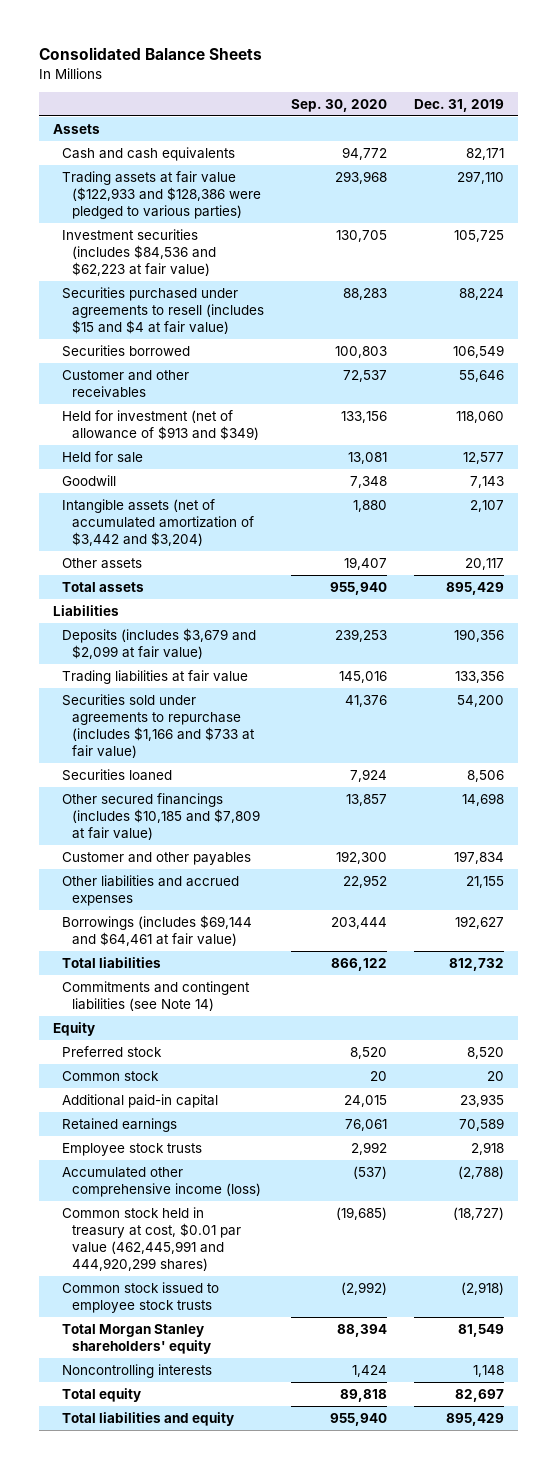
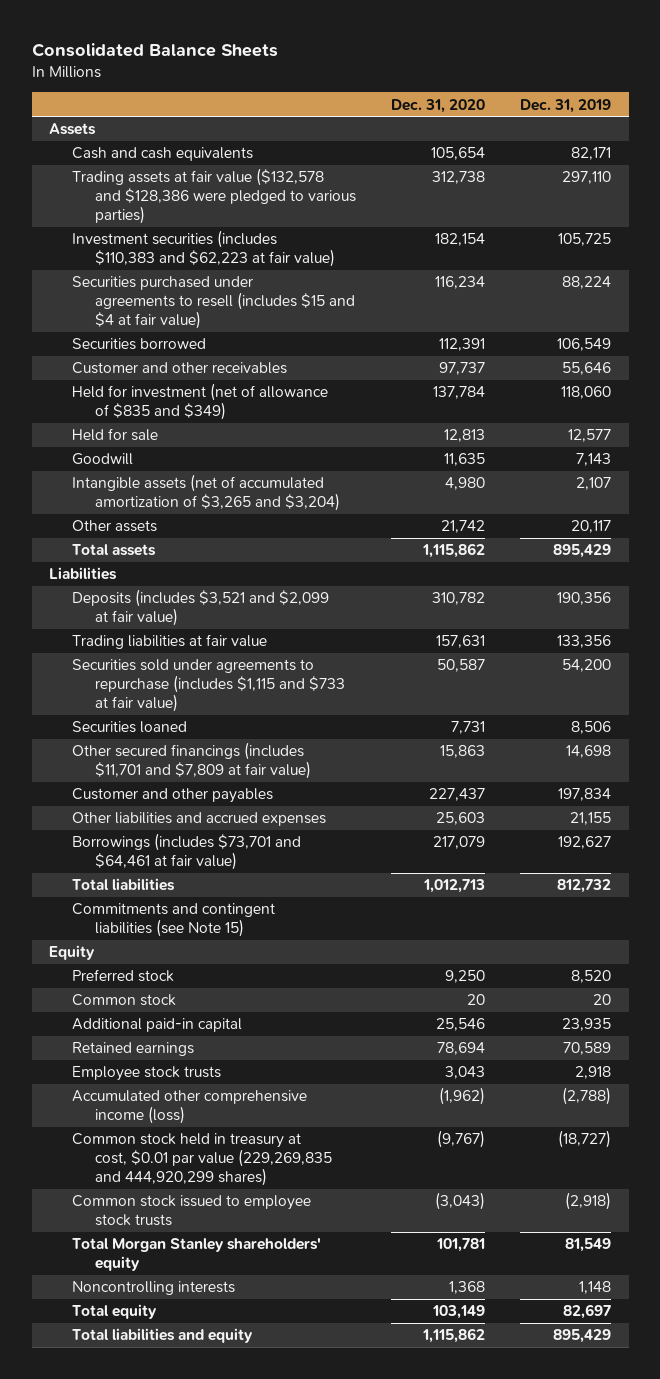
- | Sep. 30, 2020 | Dec. 31, 2019
+ | Dec. 31, 2020 | Dec. 31, 2019
- Trading assets at fair value ($122,933 and $128,386 were pledged to various parties) | 293,968 | 297,110
- Investment securities (includes $84,536 and $62,223 at fair value) | 130,705 | 105,725
+ Trading assets at fair value ($132,578 and $128,386 were pledged to various parties) | 312,738 | 297,110
+ Investment securities (includes $110,383 and $62,223 at fair value) | 182,154 | 105,725
- Held for investment (net of allowance of $913 and $349) | 133,156 | 118,060
+ Held for investment (net of allowance of $835 and $349) | 137,784 | 118,060
- Intangible assets (net of accumulated amortization of $3,442 and $3,204) | 1,880 | 2,107
+ Intangible assets (net of accumulated amortization of $3,265 and $3,204) | 4,980 | 2,107
- Deposits (includes $3,679 and $2,099 at fair value) | 239,253 | 190,356
+ Deposits (includes $3,521 and $2,099 at fair value) | 310,782 | 190,356
- Securities sold under agreements to repurchase (includes $1,166 and $733 at fair value) | 41,376 | 54,200
+ Securities sold under agreements to repurchase (includes $1,115 and $733 at fair value) | 50,587 | 54,200
- Other secured financings (includes $10,185 and $7,809 at fair value) | 13,857 | 14,698
+ Other secured financings (includes $11,701 and $7,809 at fair value) | 15,863 | 14,698
- Borrowings (includes $69,144 and $64,461 at fair value) | 203,444 | 192,627
+ Borrowings (includes $73,701 and $64,461 at fair value) | 217,079 | 192,627
- Commitments and contingent liabilities (see Note 14)
+ Commitments and contingent liabilities (see Note 15)
- Common stock held in treasury at cost, $0.01 par value (462,445,991 and 444,920,299 shares) | (19,685) | (18,727)
+ Common stock held in treasury at cost, $0.01 par value (229,269,835 and 444,920,299 shares) | (9,767) | (18,727)

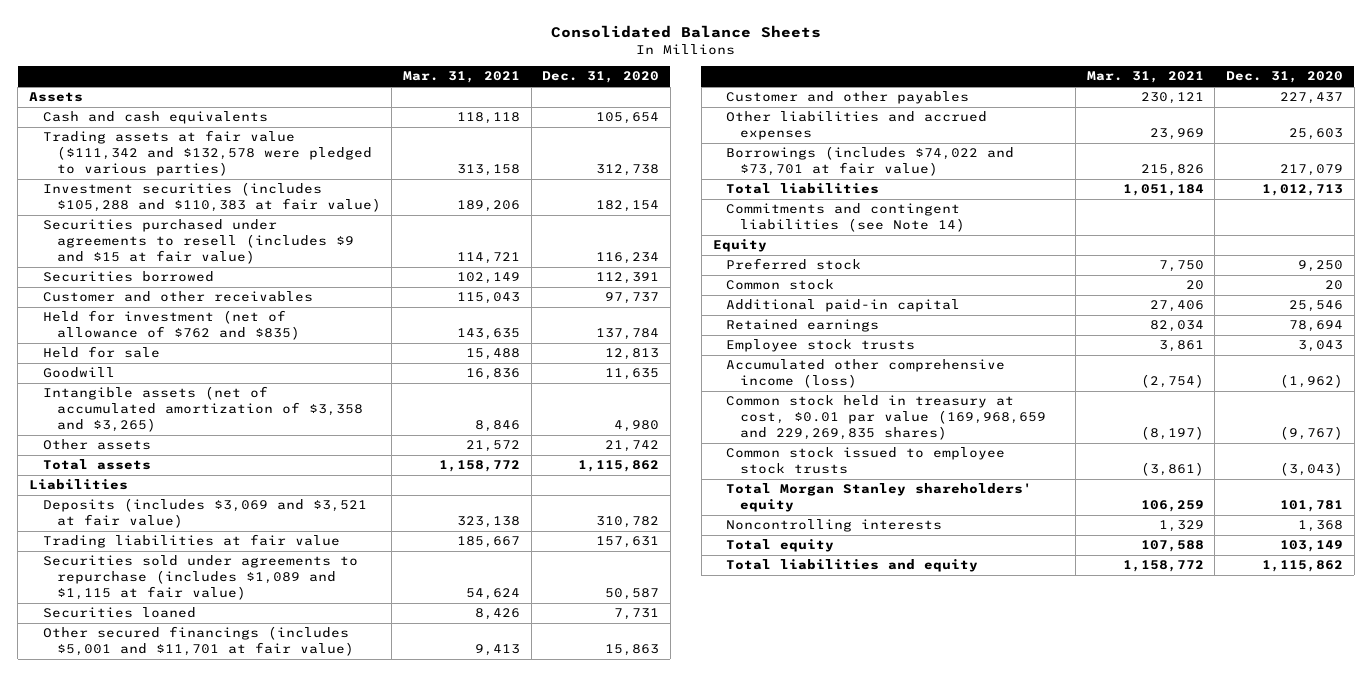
- | Dec. 31, 2020 | Dec. 31, 2019
+ | Mar. 31, 2021 | Dec. 31, 2020
- Trading assets at fair value ($132,578 and $128,386 were pledged to various parties) | 312,738 | 297,110
- Investment securities (includes $110,383 and $62,223 at fair value) | 182,154 | 105,725
- Securities purchased under agreements to resell (includes $15 and $4 at fair value) | 116,234 | 88,224
+ Trading assets at fair value ($111,342 and $132,578 were pledged to various parties) | 313,158 | 312,738
+ Investment securities (includes $105,288 and $110,383 at fair value) | 189,206 | 182,154
+ Securities purchased under agreements to resell (includes $9 and $15 at fair value) | 114,721 | 116,234
- Held for investment (net of allowance of $835 and $349) | 137,784 | 118,060
+ Held for investment (net of allowance of $762 and $835) | 143,635 | 137,784
- Intangible assets (net of accumulated amortization of $3,265 and $3,204) | 4,980 | 2,107
+ Intangible assets (net of accumulated amortization of $3,358 and $3,265) | 8,846 | 4,980
- Deposits (includes $3,521 and $2,099 at fair value) | 310,782 | 190,356
+ Deposits (includes $3,069 and $3,521 at fair value) | 323,138 | 310,782
- Securities sold under agreements to repurchase (includes $1,115 and $733 at fair value) | 50,587 | 54,200
+ Securities sold under agreements to repurchase (includes $1,089 and $1,115 at fair value) | 54,624 | 50,587
- Other secured financings (includes $11,701 and $7,809 at fair value) | 15,863 | 14,698
+ Other secured financings (includes $5,001 and $11,701 at fair value) | 9,413 | 15,863
- Borrowings (includes $73,701 and $64,461 at fair value) | 217,079 | 192,627
+ Borrowings (includes $74,022 and $73,701 at fair value) | 215,826 | 217,079
- Commitments and contingent liabilities (see Note 15)
+ Commitments and contingent liabilities (see Note 14)
- Common stock held in treasury at cost, $0.01 par value (229,269,835 and 444,920,299 shares) | (9,767) | (18,727)
+ Common stock held in treasury at cost, $0.01 par value (169,968,659 and 229,269,835 shares) | (8,197) | (9,767)

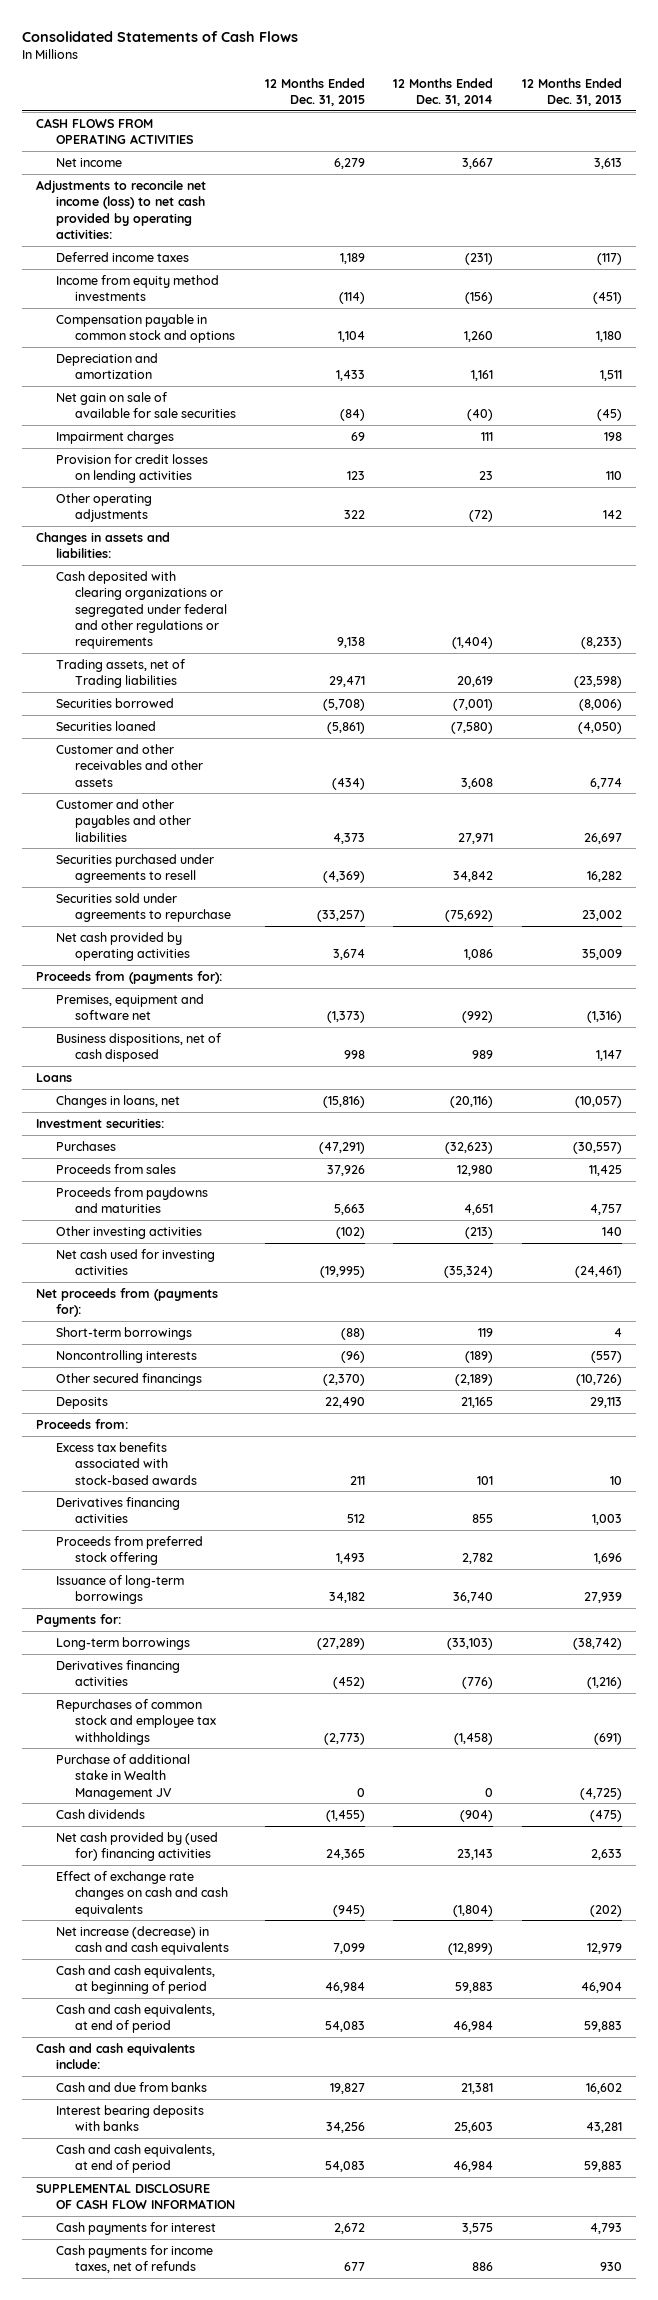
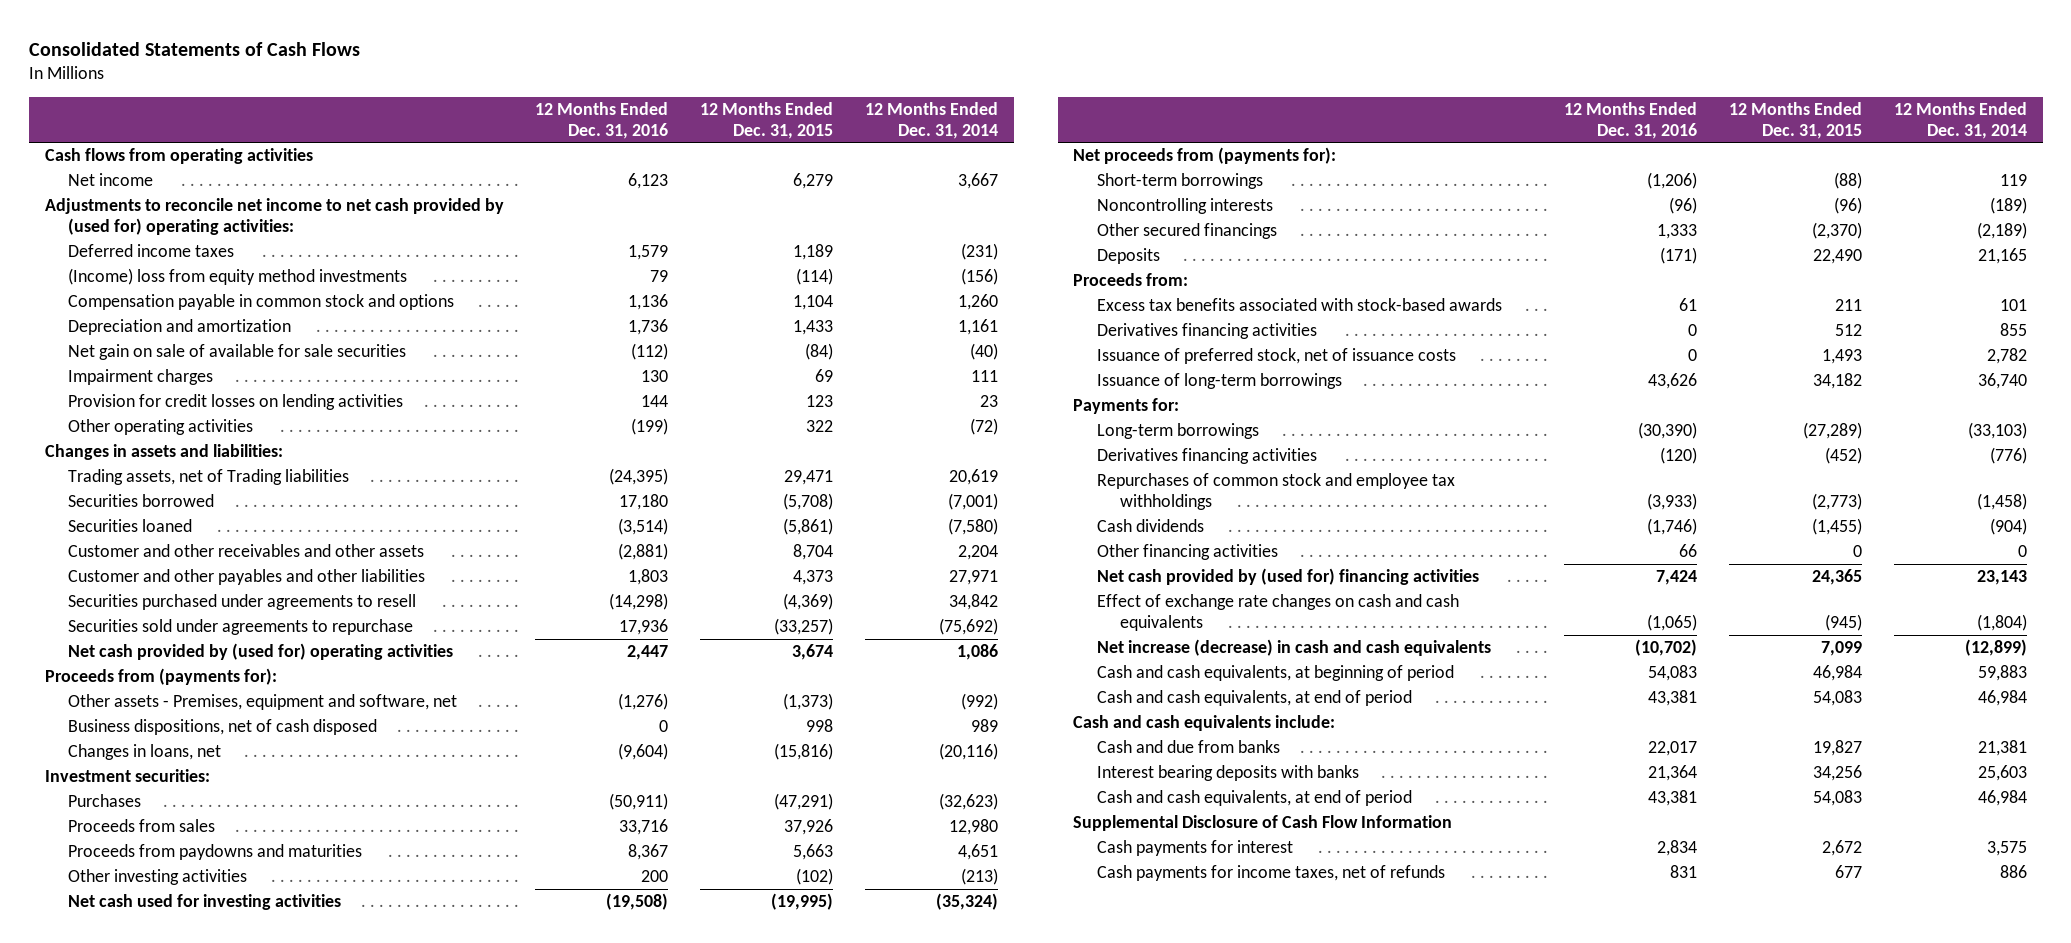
- | 12 Months Ended Dec. 31, 2015 | 12 Months Ended Dec. 31, 2014 | 12 Months Ended Dec. 31, 2013
+ | 12 Months Ended Dec. 31, 2016 | 12 Months Ended Dec. 31, 2015 | 12 Months Ended Dec. 31, 2014
- CASH FLOWS FROM OPERATING ACTIVITIES
+ Cash flows from operating activities
- Adjustments to reconcile net income (loss) to net cash provided by operating activities:
+ Adjustments to reconcile net income to net cash provided by (used for) operating activities:
- Income from equity method investments | (114) | (156) | (451)
+ (Income) loss from equity method investments | 79 | (114) | (156)
- Other operating adjustments | 322 | (72) | 142
+ Other operating activities | (199) | 322 | (72)
- Cash deposited with clearing organizations or segregated under federal and other regulations or requirements | 9,138 | (1,404) | (8,233)
- Customer and other receivables and other assets | (434) | 3,608 | 6,774
+ Customer and other receivables and other assets | (2,881) | 8,704 | 2,204
- Net cash provided by operating activities | 3,674 | 1,086 | 35,009
+ Net cash provided by (used for) operating activities | 2,447 | 3,674 | 1,086
- Premises, equipment and software net | (1,373) | (992) | (1,316)
+ Other assets - Premises, equipment and software, net | (1,276) | (1,373) | (992)
- Loans
- Proceeds from preferred stock offering | 1,493 | 2,782 | 1,696
+ Issuance of preferred stock, net of issuance costs | 0 | 1,493 | 2,782
- Purchase of additional stake in Wealth Management JV | 0 | 0 | (4,725)
+ Other financing activities | 66 | 0 | 0
- SUPPLEMENTAL DISCLOSURE OF CASH FLOW INFORMATION
+ Supplemental Disclosure of Cash Flow Information

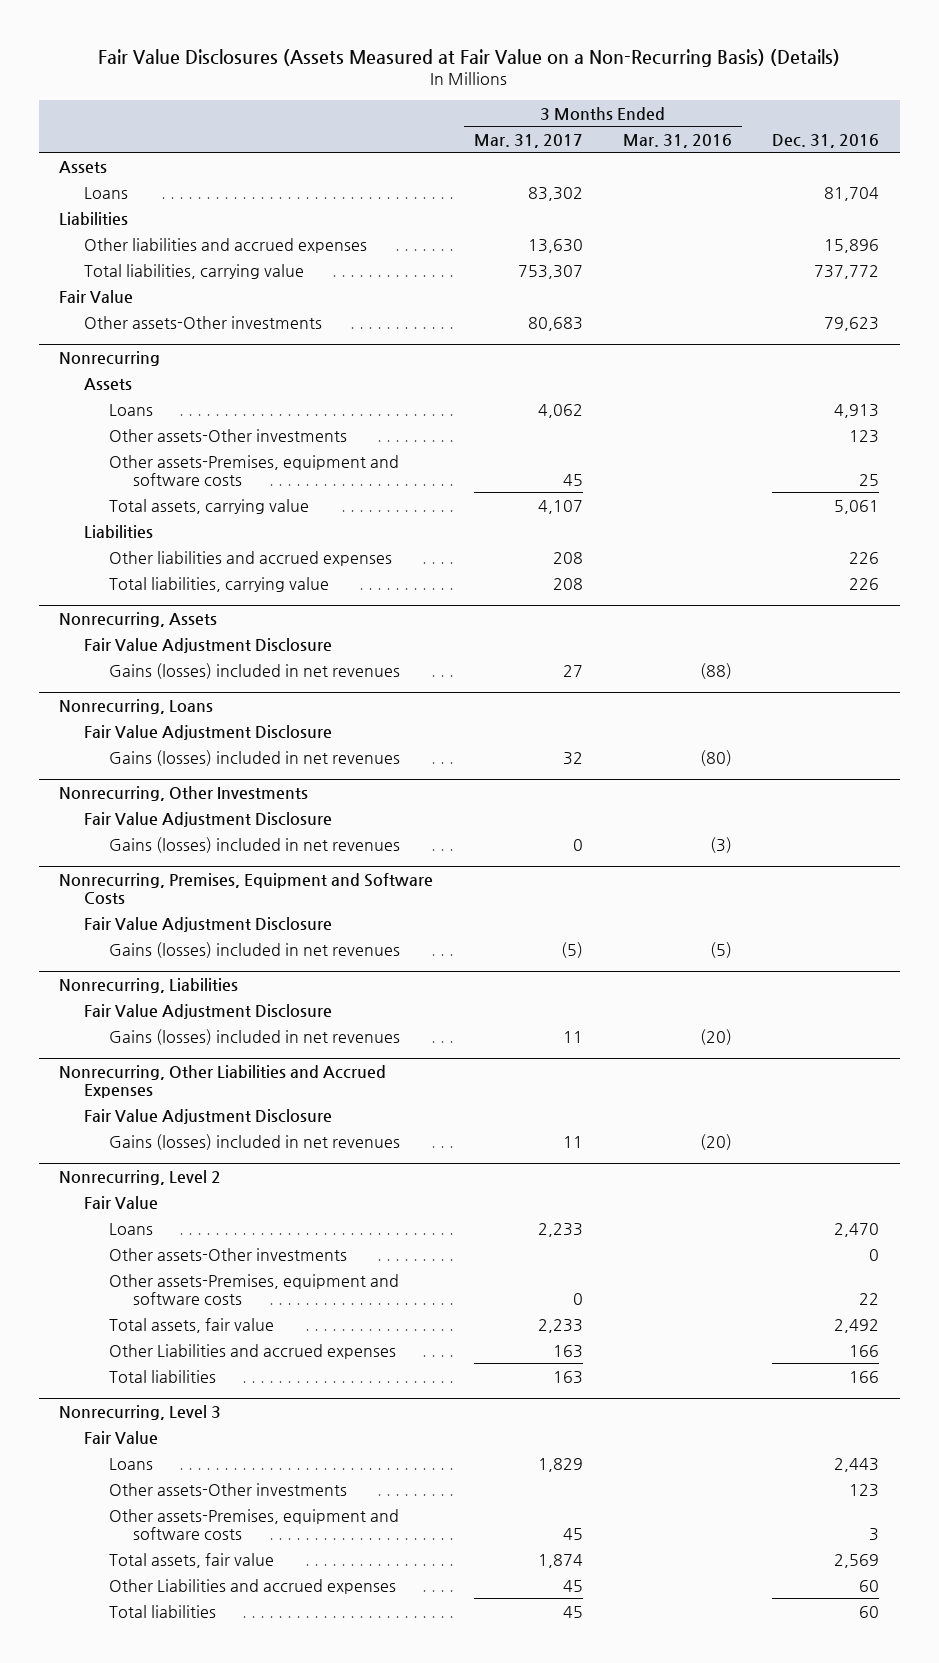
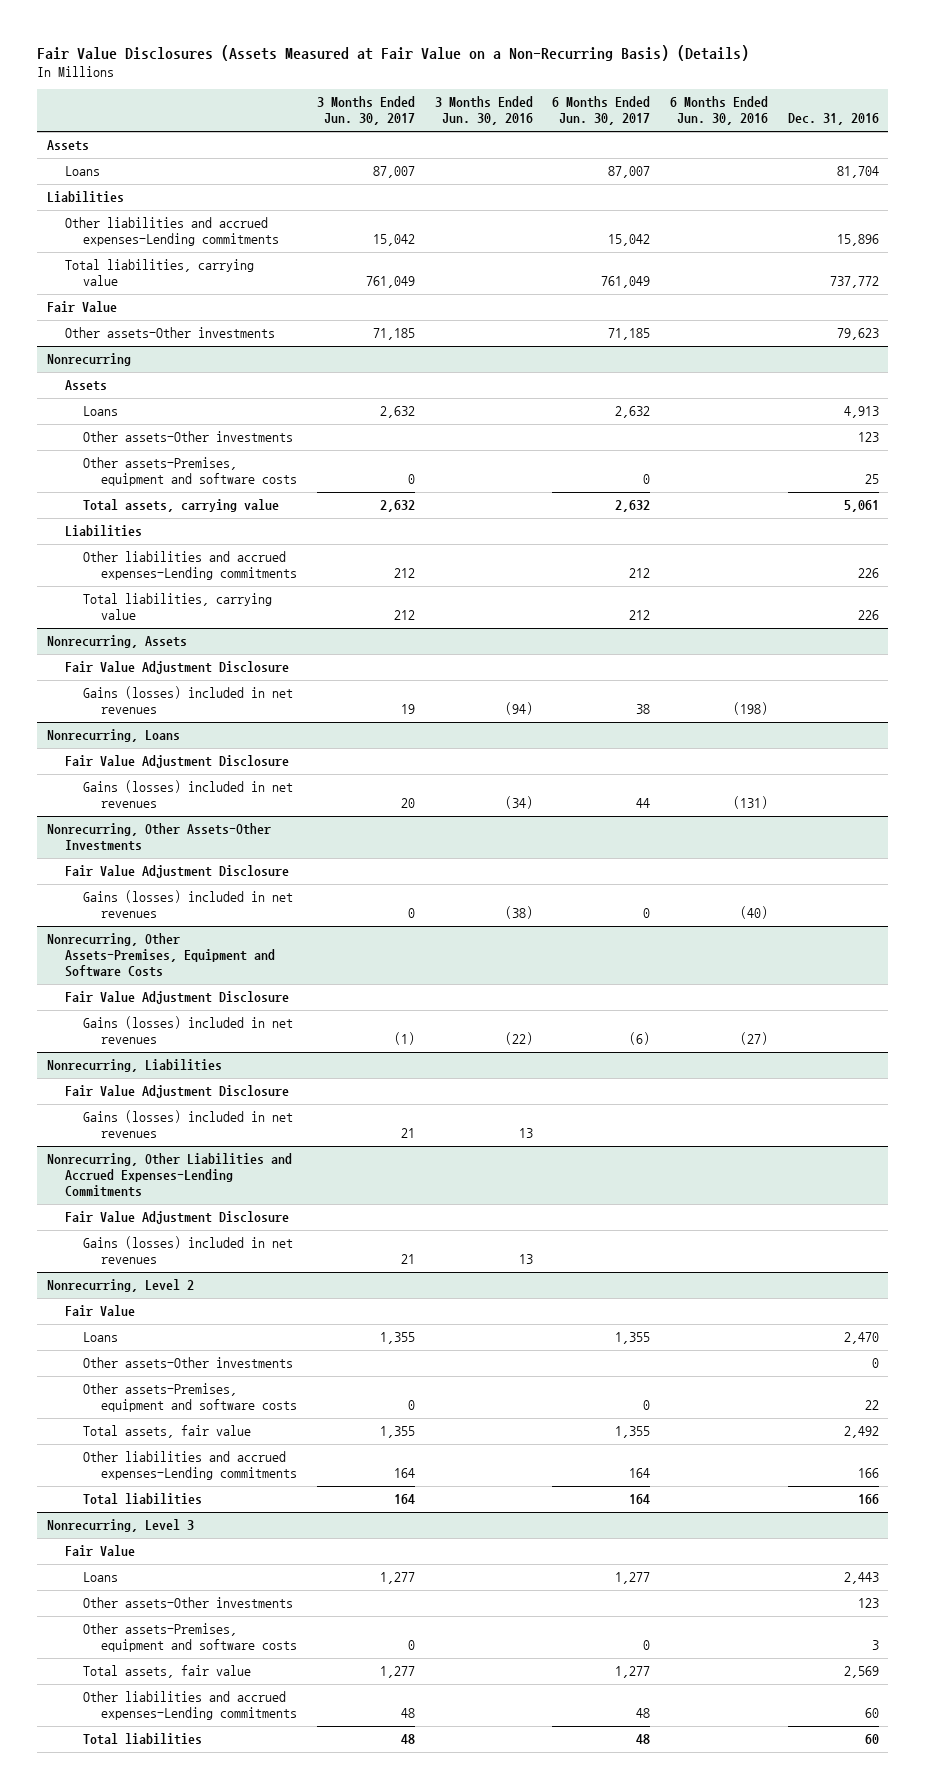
- | 3 Months Ended Mar. 31, 2017 | 3 Months Ended Mar. 31, 2016 | Dec. 31, 2016
+ | 3 Months Ended Jun. 30, 2017 | 3 Months Ended Jun. 30, 2016 | 6 Months Ended Jun. 30, 2017 | 6 Months Ended Jun. 30, 2016 | Dec. 31, 2016
- Other liabilities and accrued expenses | 13,630 | | 15,896
+ Other liabilities and accrued expenses-Lending commitments | 15,042 | | 15,042 | | 15,896
@ Nonrecurring
- Other liabilities and accrued expenses | 208 | | 226
+ Other liabilities and accrued expenses-Lending commitments | 212 | | 212 | | 226
- Nonrecurring, Other Investments
+ Nonrecurring, Other Assets-Other Investments
- Nonrecurring, Premises, Equipment and Software Costs
+ Nonrecurring, Other Assets-Premises, Equipment and Software Costs
- Nonrecurring, Other Liabilities and Accrued Expenses
+ Nonrecurring, Other Liabilities and Accrued Expenses-Lending Commitments
@ Nonrecurring, Level 2
- Other Liabilities and accrued expenses | 163 | | 166
+ Other liabilities and accrued expenses-Lending commitments | 164 | | 164 | | 166
@ Nonrecurring, Level 3
- Other Liabilities and accrued expenses | 45 | | 60
+ Other liabilities and accrued expenses-Lending commitments | 48 | | 48 | | 60

